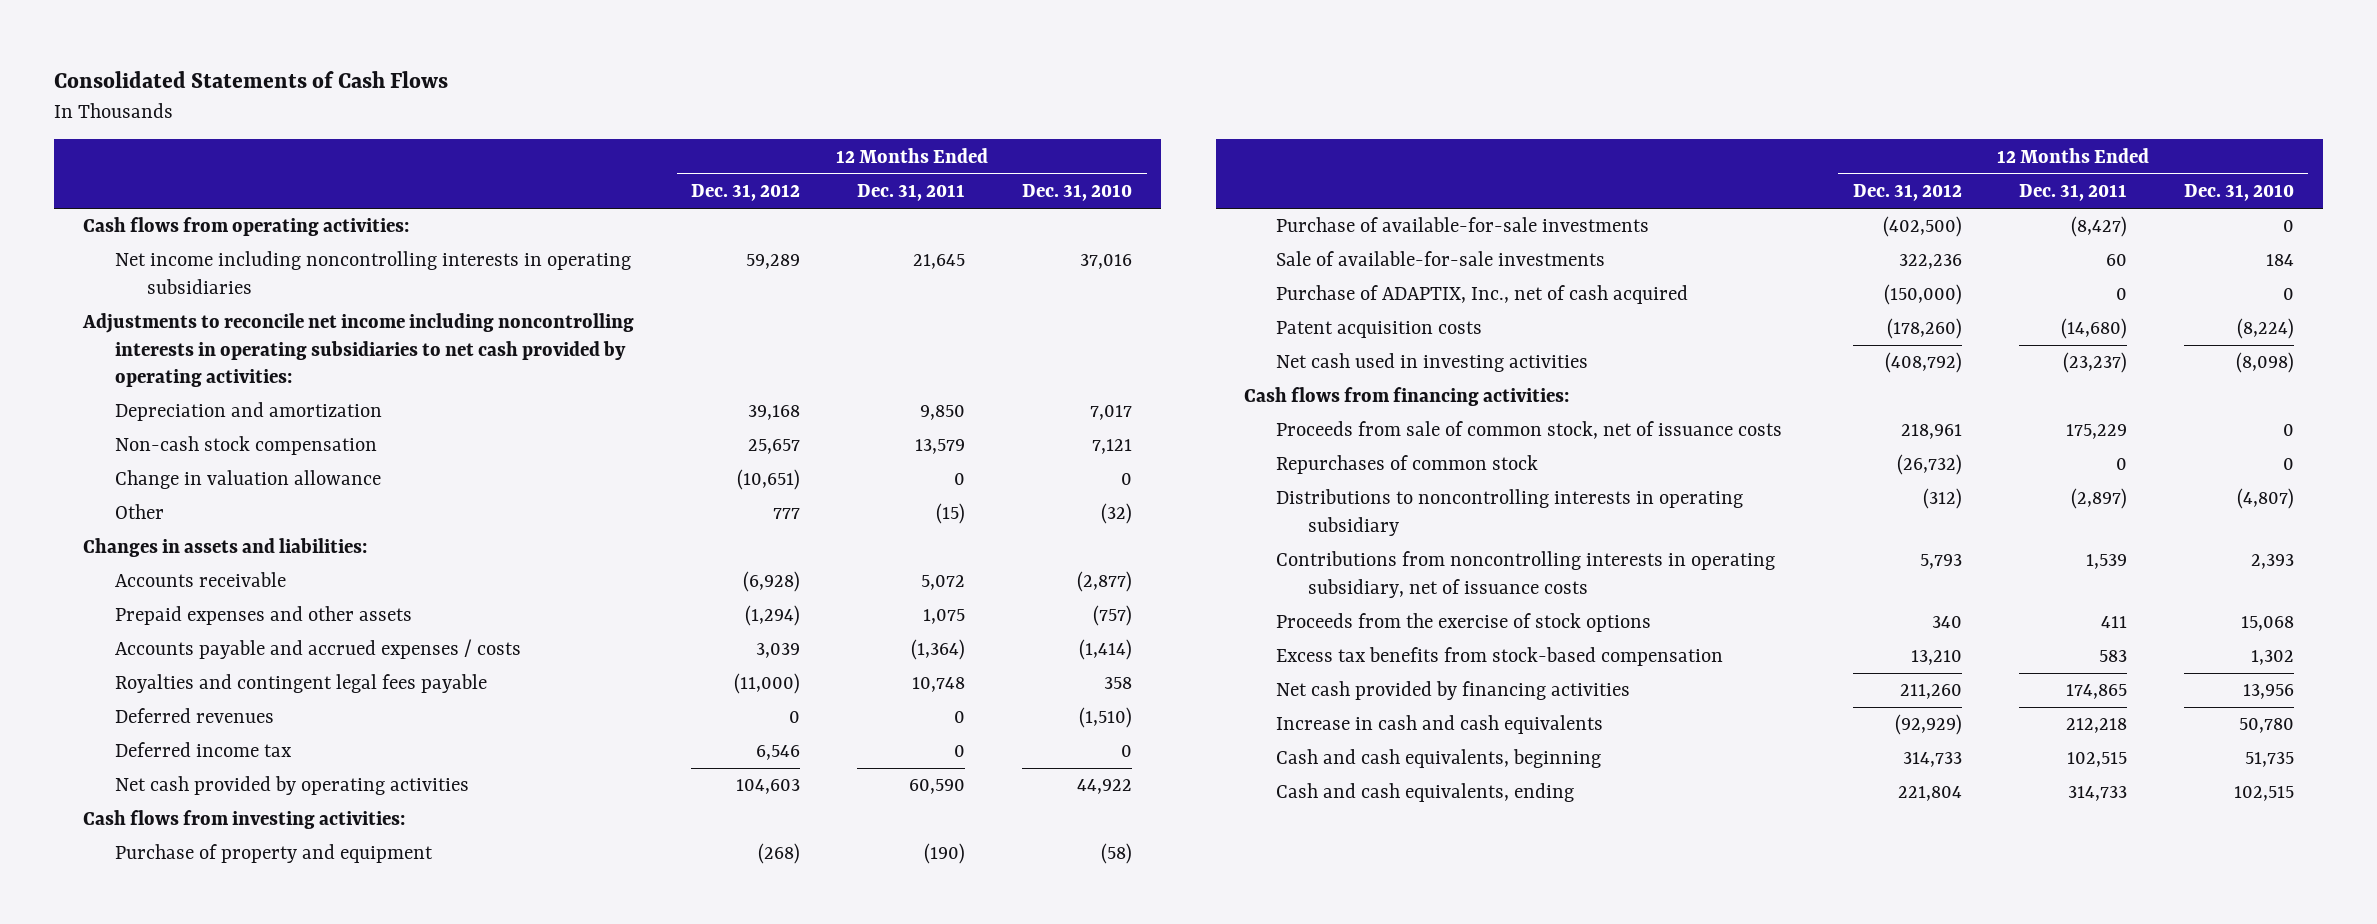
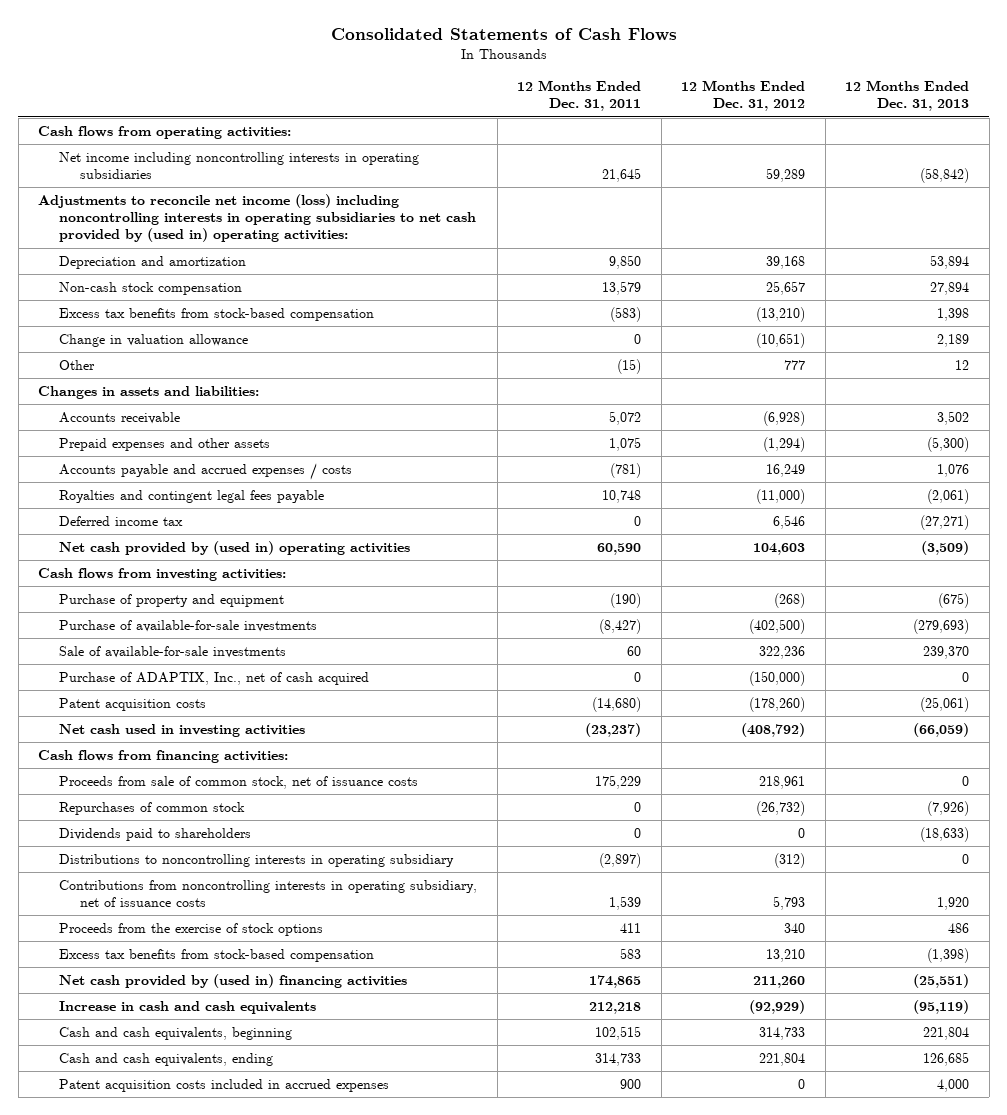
- | 12 Months Ended Dec. 31, 2012 | 12 Months Ended Dec. 31, 2011 | 12 Months Ended Dec. 31, 2010
+ | 12 Months Ended Dec. 31, 2011 | 12 Months Ended Dec. 31, 2012 | 12 Months Ended Dec. 31, 2013
- Adjustments to reconcile net income including noncontrolling interests in operating subsidiaries to net cash provided by operating activities:
+ Adjustments to reconcile net income (loss) including noncontrolling interests in operating subsidiaries to net cash provided by (used in) operating activities:
+ Excess tax benefits from stock-based compensation | (583) | (13,210) | 1,398
- Accounts payable and accrued expenses / costs | 3,039 | (1,364) | (1,414)
+ Accounts payable and accrued expenses / costs | (781) | 16,249 | 1,076
- Deferred revenues | 0 | 0 | (1,510)
- Net cash provided by operating activities | 104,603 | 60,590 | 44,922
+ Net cash provided by (used in) operating activities | 60,590 | 104,603 | (3,509)
+ Dividends paid to shareholders | 0 | 0 | (18,633)
- Net cash provided by financing activities | 211,260 | 174,865 | 13,956
+ Net cash provided by (used in) financing activities | 174,865 | 211,260 | (25,551)
+ Patent acquisition costs included in accrued expenses | 900 | 0 | 4,000

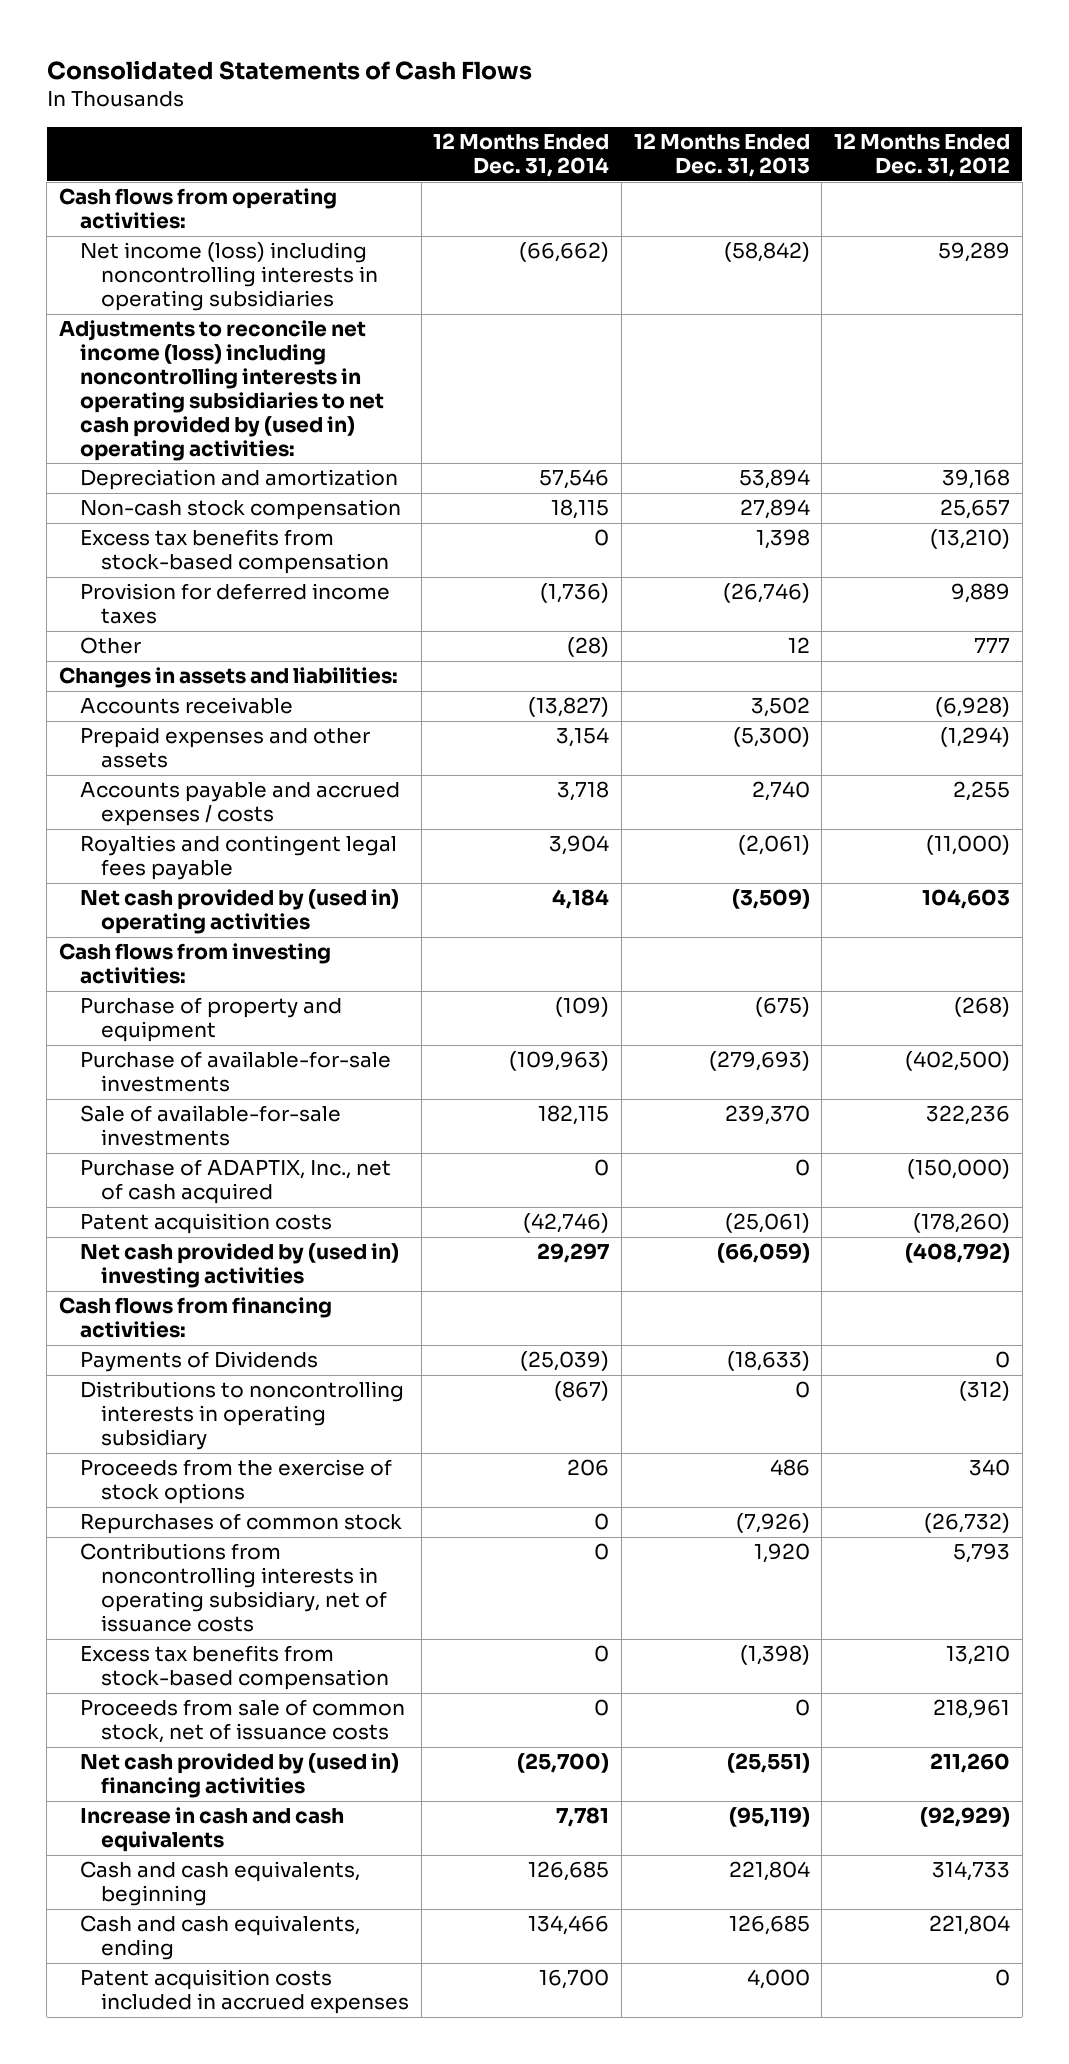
- | 12 Months Ended Dec. 31, 2011 | 12 Months Ended Dec. 31, 2012 | 12 Months Ended Dec. 31, 2013
+ | 12 Months Ended Dec. 31, 2014 | 12 Months Ended Dec. 31, 2013 | 12 Months Ended Dec. 31, 2012
- Net income including noncontrolling interests in operating subsidiaries | 21,645 | 59,289 | (58,842)
+ Net income (loss) including noncontrolling interests in operating subsidiaries | (66,662) | (58,842) | 59,289
- Change in valuation allowance | 0 | (10,651) | 2,189
+ Provision for deferred income taxes | (1,736) | (26,746) | 9,889
- Accounts payable and accrued expenses / costs | (781) | 16,249 | 1,076
+ Accounts payable and accrued expenses / costs | 3,718 | 2,740 | 2,255
- Deferred income tax | 0 | 6,546 | (27,271)
- Net cash used in investing activities | (23,237) | (408,792) | (66,059)
+ Net cash provided by (used in) investing activities | 29,297 | (66,059) | (408,792)
- Dividends paid to shareholders | 0 | 0 | (18,633)
+ Payments of Dividends | (25,039) | (18,633) | 0
moved down: Repurchases of common stock | 0 | (7,926) | (26,732)
moved down: Contributions from noncontrolling interests in operating subsidiary, net of issuance costs | 0 | 1,920 | 5,793
moved down: Proceeds from sale of common stock, net of issuance costs | 0 | 0 | 218,961

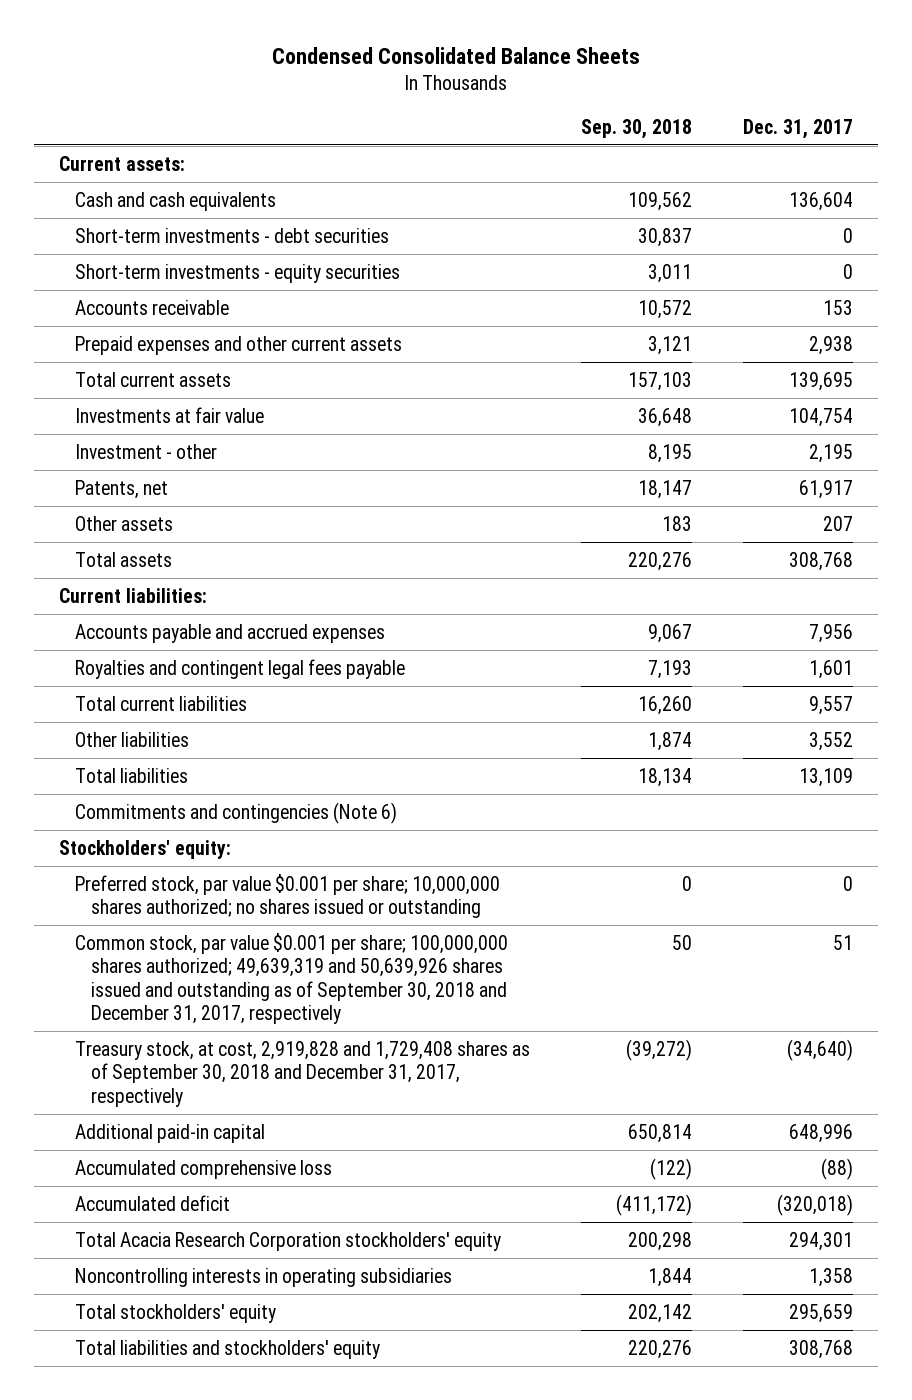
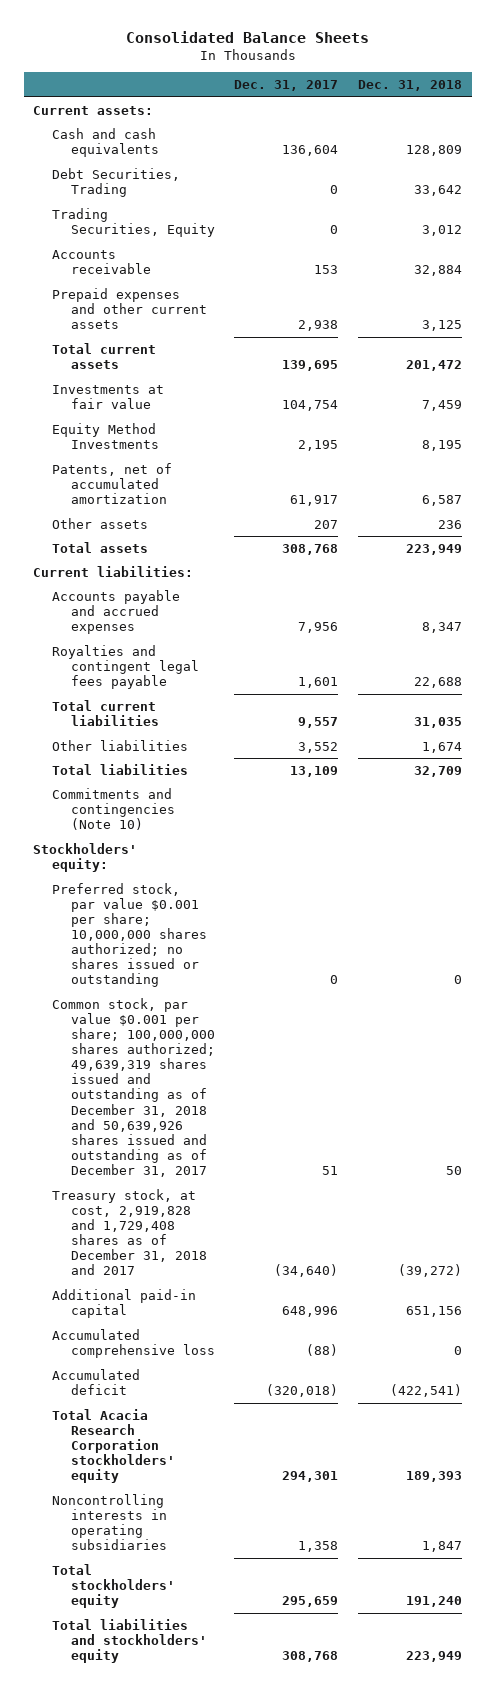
- Condensed Consolidated Balance Sheets
+ Consolidated Balance Sheets
- | Sep. 30, 2018 | Dec. 31, 2017
+ | Dec. 31, 2017 | Dec. 31, 2018
- Short-term investments - debt securities | 30,837 | 0
- Short-term investments - equity securities | 3,011 | 0
+ Debt Securities, Trading | 0 | 33,642
+ Trading Securities, Equity | 0 | 3,012
- Investment - other | 8,195 | 2,195
- Patents, net | 18,147 | 61,917
+ Equity Method Investments | 2,195 | 8,195
+ Patents, net of accumulated amortization | 61,917 | 6,587
- Commitments and contingencies (Note 6)
+ Commitments and contingencies (Note 10)
- Common stock, par value $0.001 per share; 100,000,000 shares authorized; 49,639,319 and 50,639,926 shares issued and outstanding as of September 30, 2018 and December 31, 2017, respectively | 50 | 51
- Treasury stock, at cost, 2,919,828 and 1,729,408 shares as of September 30, 2018 and December 31, 2017, respectively | (39,272) | (34,640)
+ Common stock, par value $0.001 per share; 100,000,000 shares authorized; 49,639,319 shares issued and outstanding as of December 31, 2018 and 50,639,926 shares issued and outstanding as of December 31, 2017 | 51 | 50
+ Treasury stock, at cost, 2,919,828 and 1,729,408 shares as of December 31, 2018 and 2017 | (34,640) | (39,272)

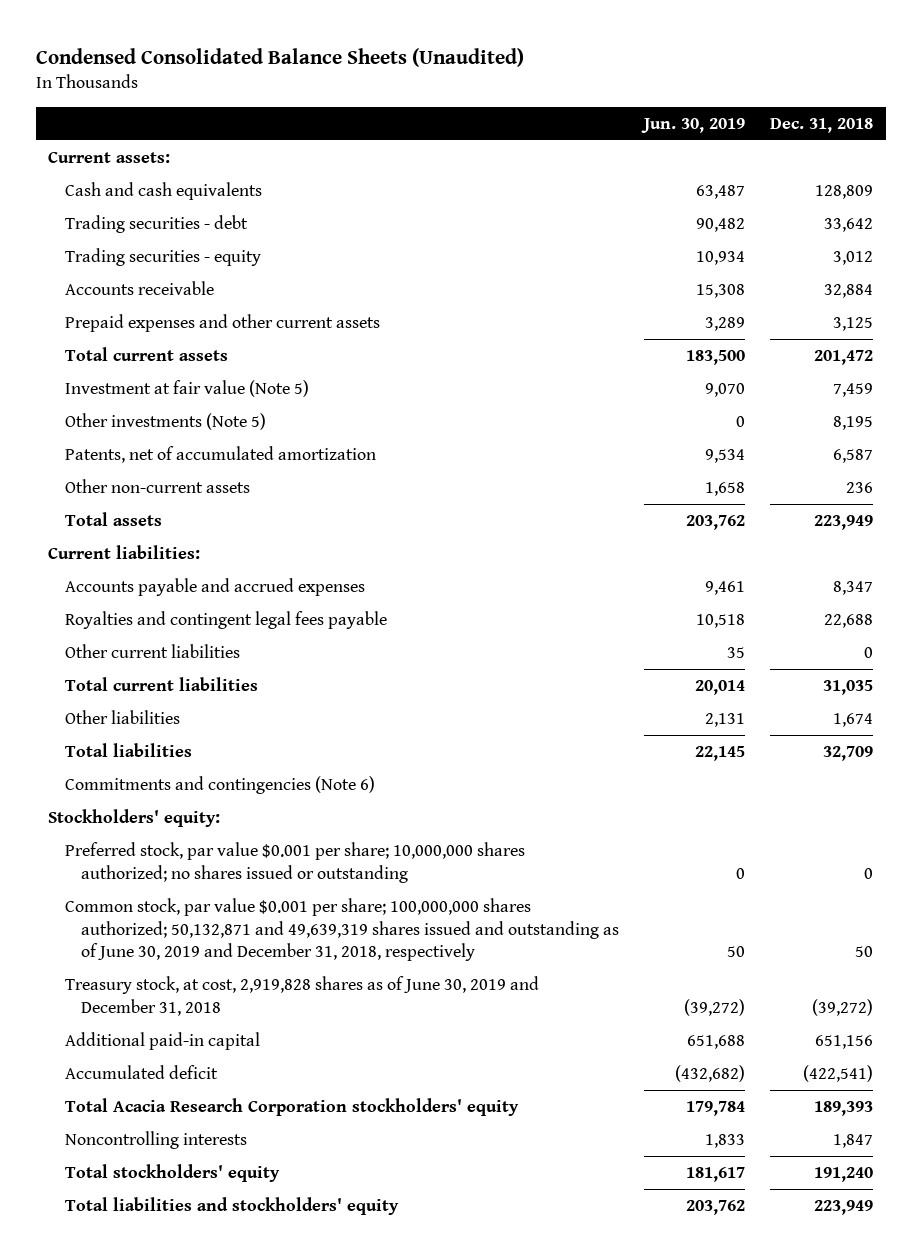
- Consolidated Balance Sheets
+ Condensed Consolidated Balance Sheets (Unaudited)
- | Dec. 31, 2017 | Dec. 31, 2018
+ | Jun. 30, 2019 | Dec. 31, 2018
- Debt Securities, Trading | 0 | 33,642
- Trading Securities, Equity | 0 | 3,012
+ Trading securities - debt | 90,482 | 33,642
+ Trading securities - equity | 10,934 | 3,012
- Investments at fair value | 104,754 | 7,459
- Equity Method Investments | 2,195 | 8,195
+ Investment at fair value (Note 5) | 9,070 | 7,459
+ Other investments (Note 5) | 0 | 8,195
- Other assets | 207 | 236
+ Other non-current assets | 1,658 | 236
+ Other current liabilities | 35 | 0
- Commitments and contingencies (Note 10)
+ Commitments and contingencies (Note 6)
- Common stock, par value $0.001 per share; 100,000,000 shares authorized; 49,639,319 shares issued and outstanding as of December 31, 2018 and 50,639,926 shares issued and outstanding as of December 31, 2017 | 51 | 50
- Treasury stock, at cost, 2,919,828 and 1,729,408 shares as of December 31, 2018 and 2017 | (34,640) | (39,272)
+ Common stock, par value $0.001 per share; 100,000,000 shares authorized; 50,132,871 and 49,639,319 shares issued and outstanding as of June 30, 2019 and December 31, 2018, respectively | 50 | 50
+ Treasury stock, at cost, 2,919,828 shares as of June 30, 2019 and December 31, 2018 | (39,272) | (39,272)
- Accumulated comprehensive loss | (88) | 0
- Noncontrolling interests in operating subsidiaries | 1,358 | 1,847
+ Noncontrolling interests | 1,833 | 1,847

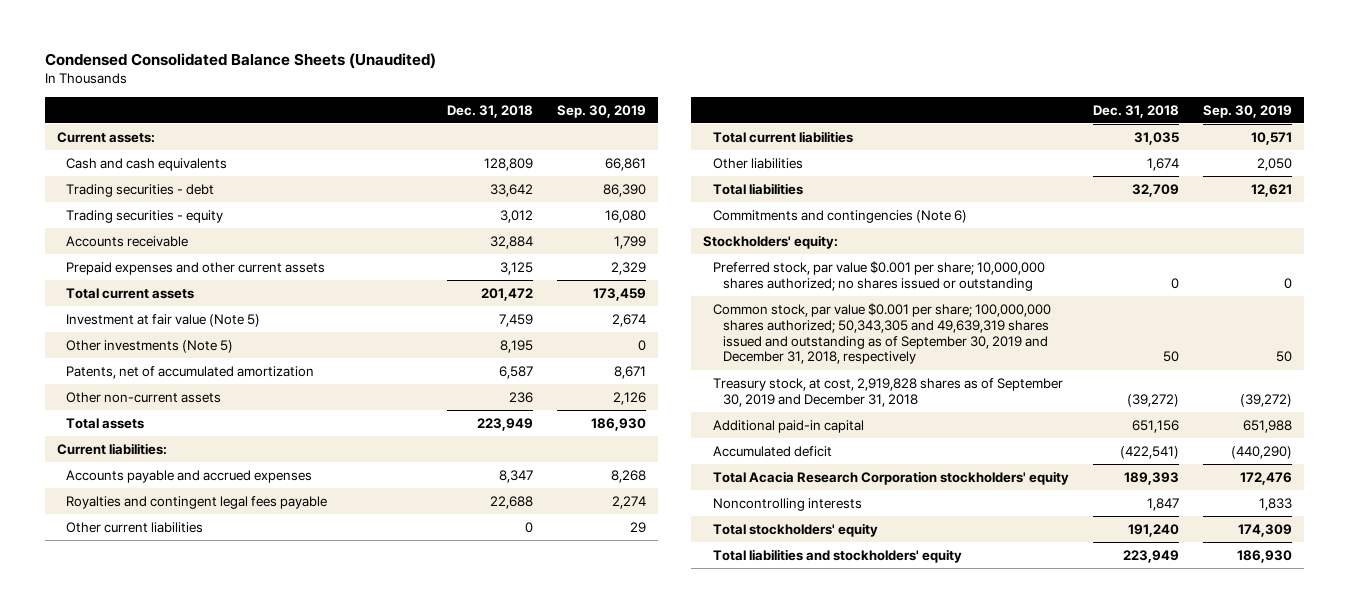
- | Jun. 30, 2019 | Dec. 31, 2018
+ | Dec. 31, 2018 | Sep. 30, 2019
- Common stock, par value $0.001 per share; 100,000,000 shares authorized; 50,132,871 and 49,639,319 shares issued and outstanding as of June 30, 2019 and December 31, 2018, respectively | 50 | 50
- Treasury stock, at cost, 2,919,828 shares as of June 30, 2019 and December 31, 2018 | (39,272) | (39,272)
+ Common stock, par value $0.001 per share; 100,000,000 shares authorized; 50,343,305 and 49,639,319 shares issued and outstanding as of September 30, 2019 and December 31, 2018, respectively | 50 | 50
+ Treasury stock, at cost, 2,919,828 shares as of September 30, 2019 and December 31, 2018 | (39,272) | (39,272)

